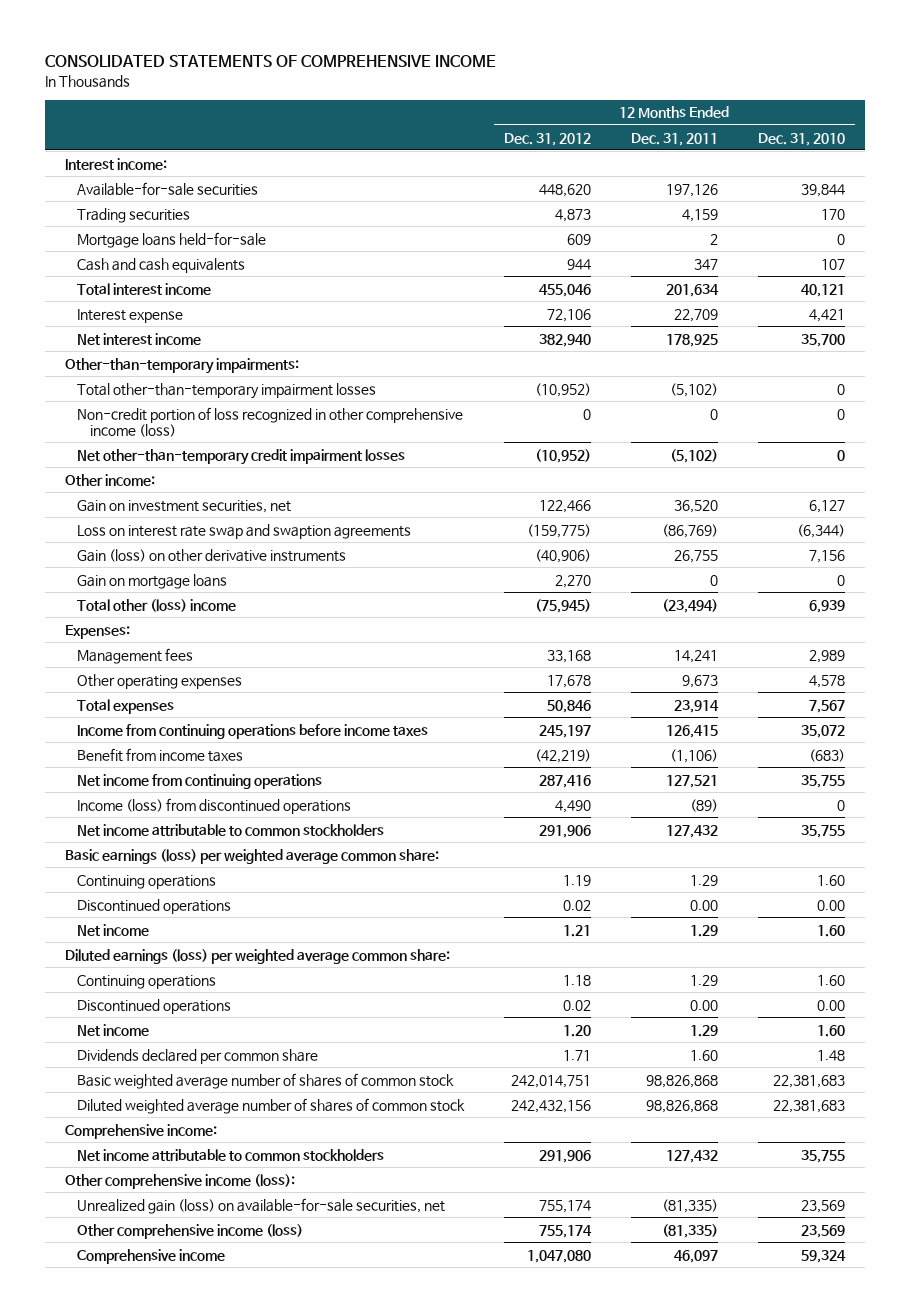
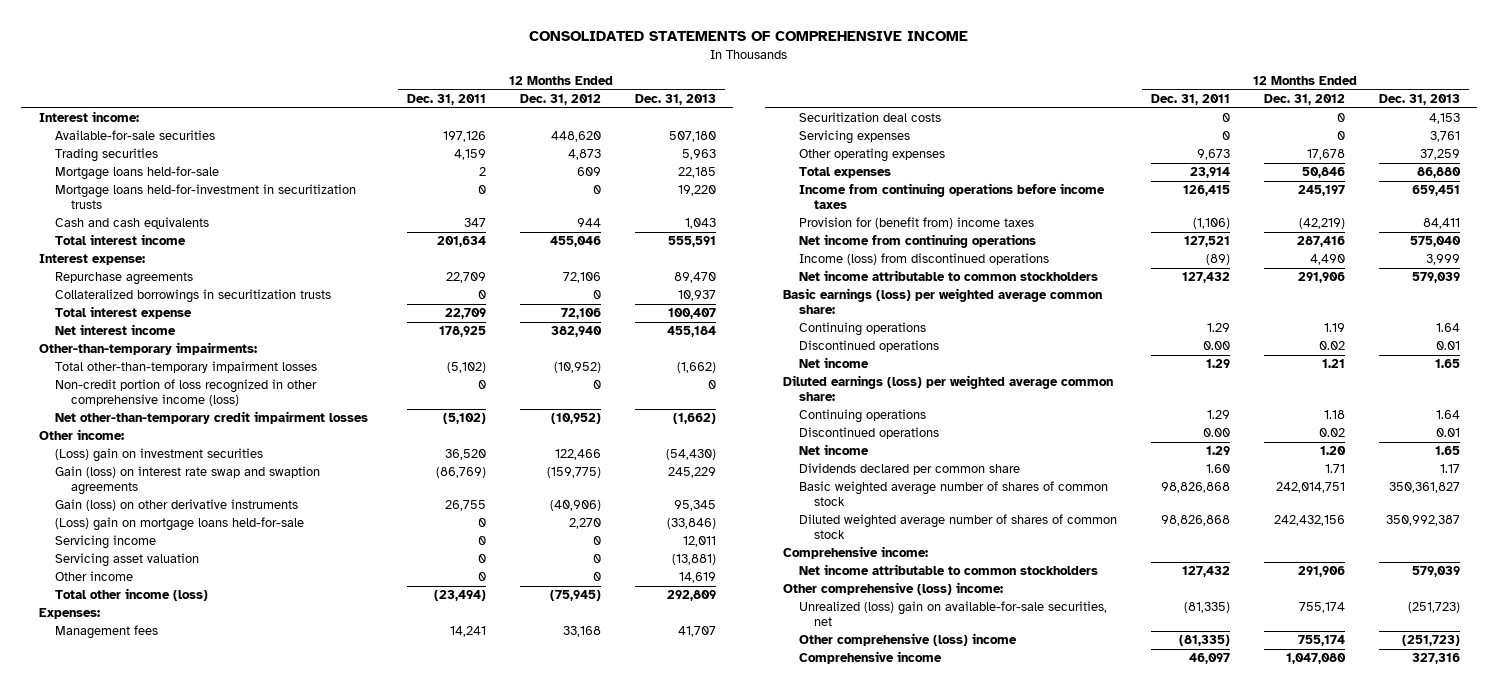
- | 12 Months Ended Dec. 31, 2012 | 12 Months Ended Dec. 31, 2011 | 12 Months Ended Dec. 31, 2010
+ | 12 Months Ended Dec. 31, 2011 | 12 Months Ended Dec. 31, 2012 | 12 Months Ended Dec. 31, 2013
+ Mortgage loans held-for-investment in securitization trusts | 0 | 0 | 19,220
- Interest expense | 72,106 | 22,709 | 4,421
+ Interest expense:
+ Repurchase agreements | 22,709 | 72,106 | 89,470
+ Collateralized borrowings in securitization trusts | 0 | 0 | 10,937
+ Total interest expense | 22,709 | 72,106 | 100,407
- Gain on investment securities, net | 122,466 | 36,520 | 6,127
- Loss on interest rate swap and swaption agreements | (159,775) | (86,769) | (6,344)
+ (Loss) gain on investment securities | 36,520 | 122,466 | (54,430)
+ Gain (loss) on interest rate swap and swaption agreements | (86,769) | (159,775) | 245,229
- Gain on mortgage loans | 2,270 | 0 | 0
- Total other (loss) income | (75,945) | (23,494) | 6,939
+ (Loss) gain on mortgage loans held-for-sale | 0 | 2,270 | (33,846)
+ Servicing income | 0 | 0 | 12,011
+ Servicing asset valuation | 0 | 0 | (13,881)
+ Other income | 0 | 0 | 14,619
+ Total other income (loss) | (23,494) | (75,945) | 292,809
+ Securitization deal costs | 0 | 0 | 4,153
+ Servicing expenses | 0 | 0 | 3,761
- Benefit from income taxes | (42,219) | (1,106) | (683)
+ Provision for (benefit from) income taxes | (1,106) | (42,219) | 84,411
- Other comprehensive income (loss):
- Unrealized gain (loss) on available-for-sale securities, net | 755,174 | (81,335) | 23,569
- Other comprehensive income (loss) | 755,174 | (81,335) | 23,569
+ Other comprehensive (loss) income:
+ Unrealized (loss) gain on available-for-sale securities, net | (81,335) | 755,174 | (251,723)
+ Other comprehensive (loss) income | (81,335) | 755,174 | (251,723)

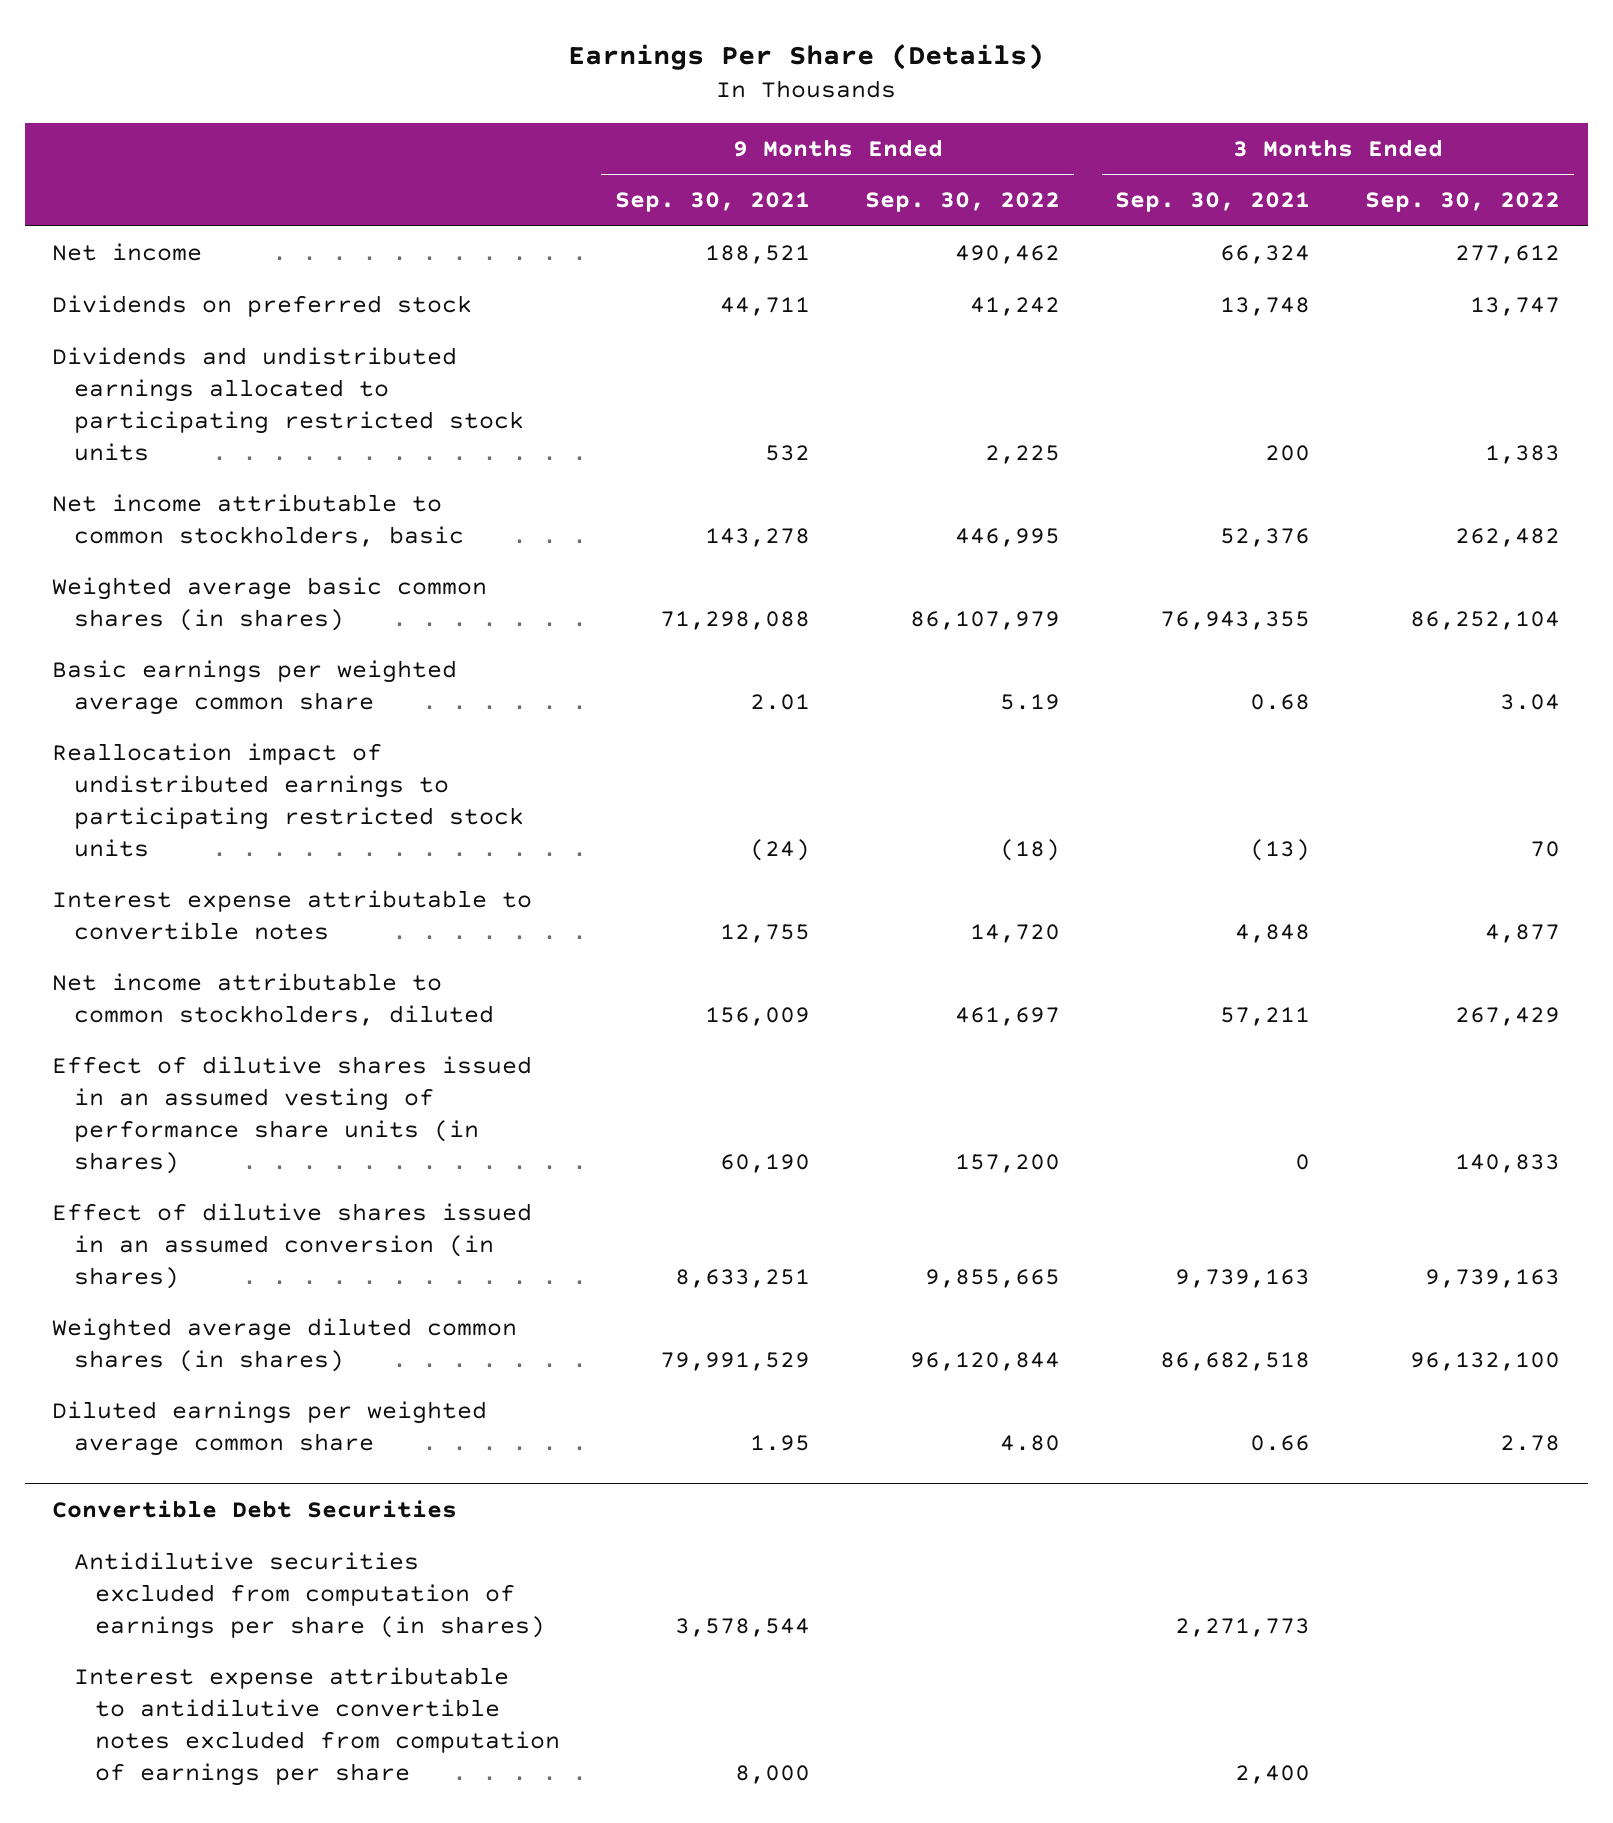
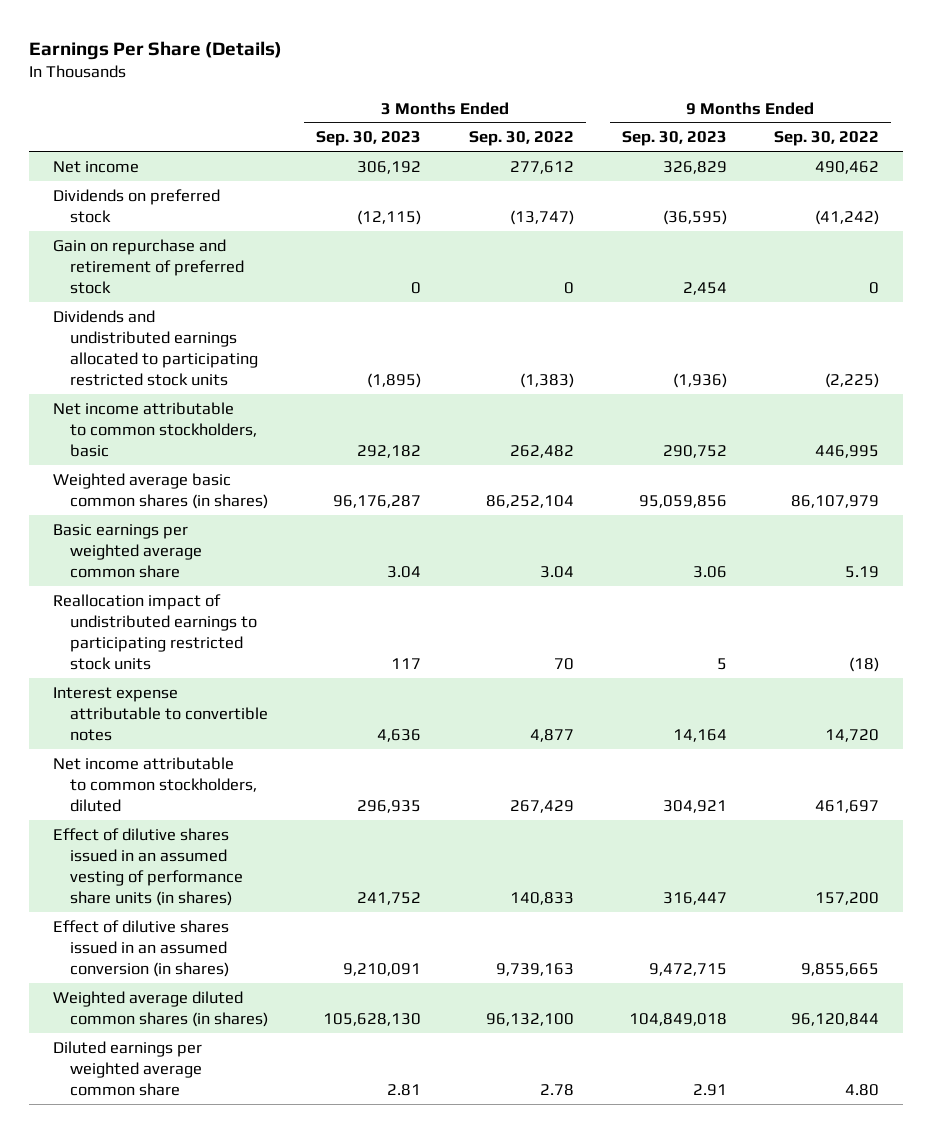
- | 9 Months Ended Sep. 30, 2021 | 9 Months Ended Sep. 30, 2022 | 3 Months Ended Sep. 30, 2021 | 3 Months Ended Sep. 30, 2022
+ | 3 Months Ended Sep. 30, 2023 | 3 Months Ended Sep. 30, 2022 | 9 Months Ended Sep. 30, 2023 | 9 Months Ended Sep. 30, 2022
- Dividends on preferred stock | 44,711 | 41,242 | 13,748 | 13,747
- Dividends and undistributed earnings allocated to participating restricted stock units | 532 | 2,225 | 200 | 1,383
+ Dividends on preferred stock | (12,115) | (13,747) | (36,595) | (41,242)
+ Gain on repurchase and retirement of preferred stock | 0 | 0 | 2,454 | 0
+ Dividends and undistributed earnings allocated to participating restricted stock units | (1,895) | (1,383) | (1,936) | (2,225)
- Convertible Debt Securities
- Antidilutive securities excluded from computation of earnings per share (in shares) | 3,578,544 | | 2,271,773 |
- Interest expense attributable to antidilutive convertible notes excluded from computation of earnings per share | 8,000 | | 2,400 |

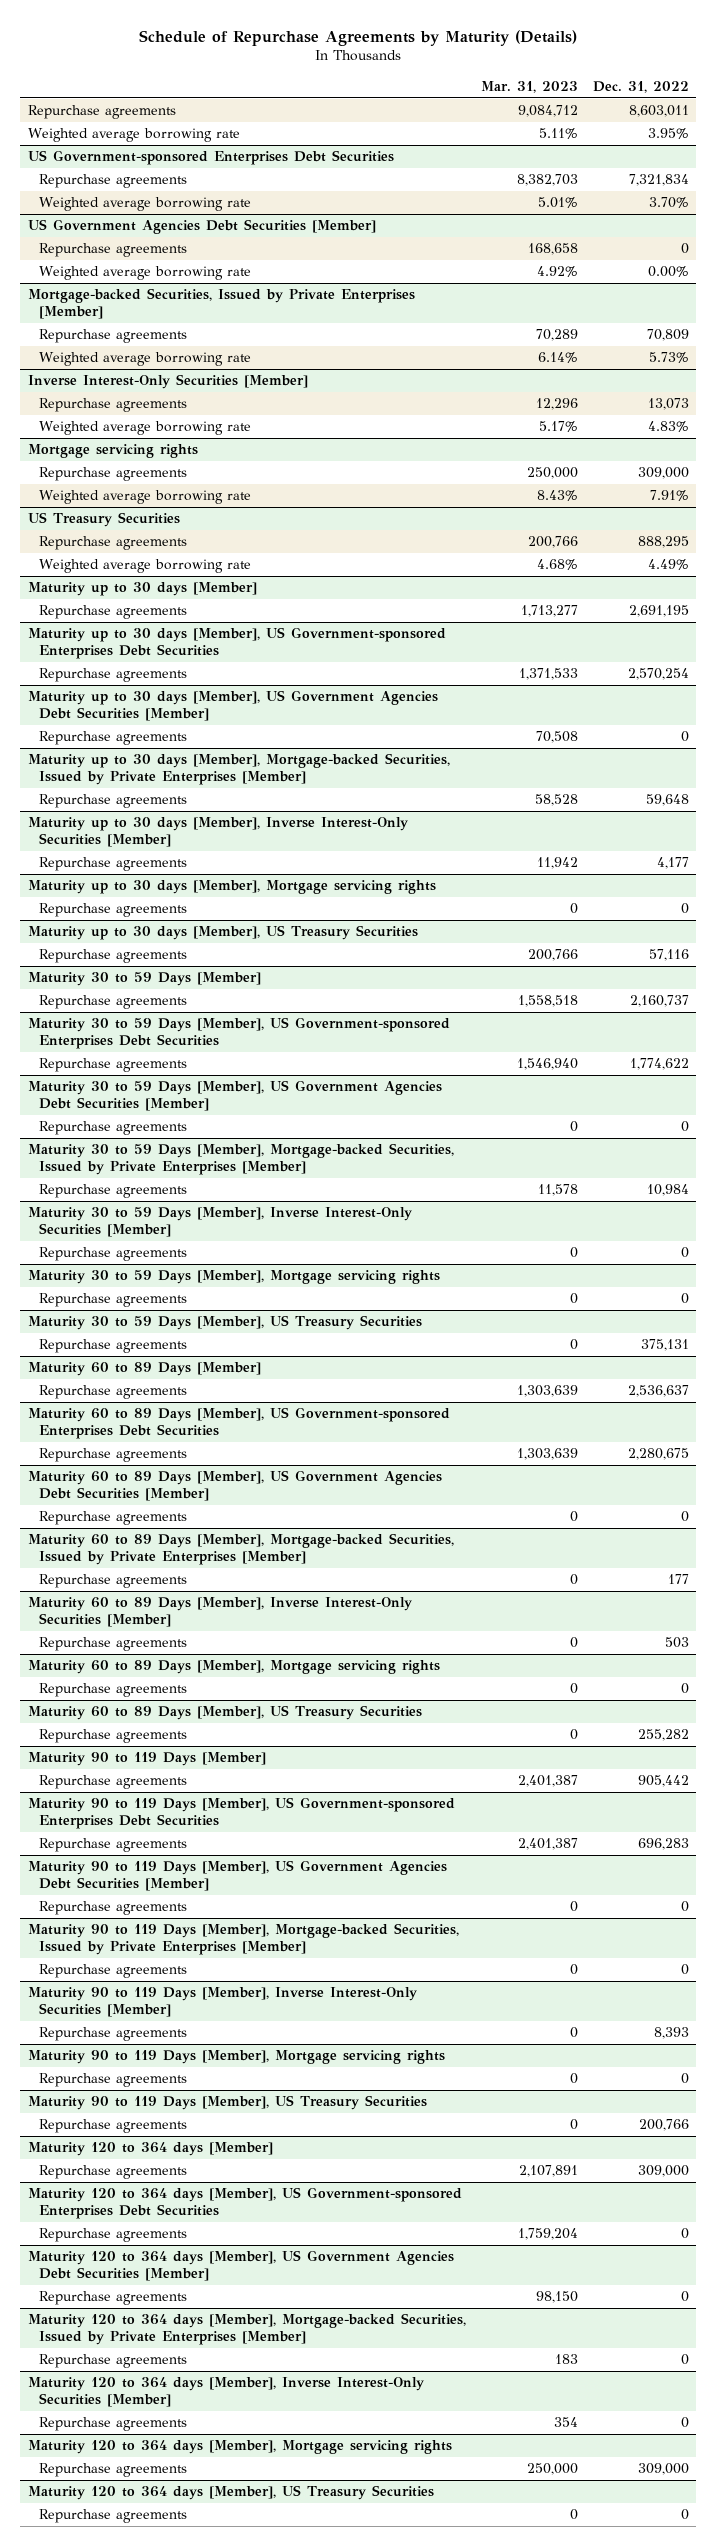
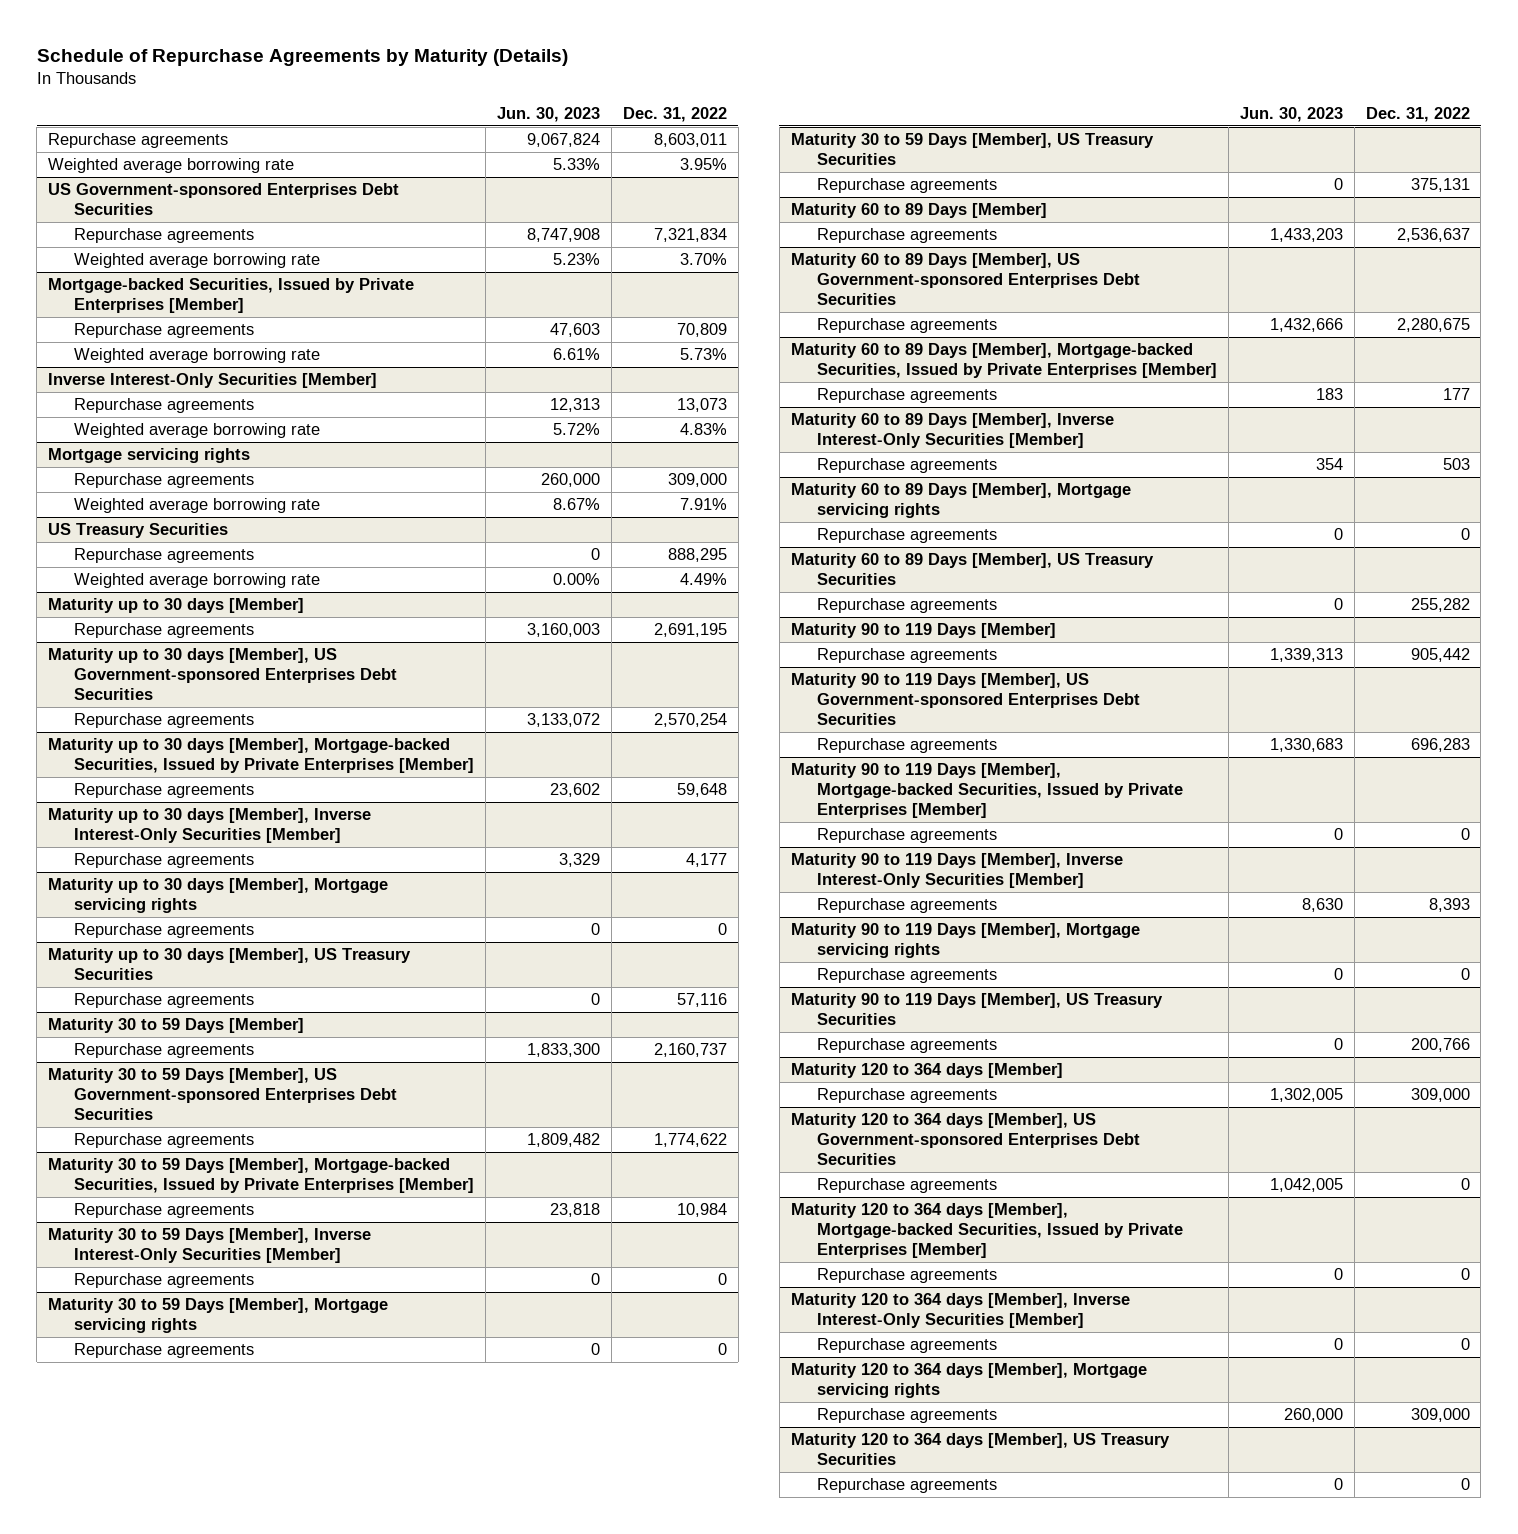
- | Mar. 31, 2023 | Dec. 31, 2022
+ | Jun. 30, 2023 | Dec. 31, 2022
- US Government Agencies Debt Securities [Member]
- Repurchase agreements | 168,658 | 0
- Weighted average borrowing rate | 4.92% | 0.00%
- Maturity up to 30 days [Member], US Government Agencies Debt Securities [Member]
- Repurchase agreements | 70,508 | 0
- Maturity 30 to 59 Days [Member], US Government Agencies Debt Securities [Member]
- Repurchase agreements | 0 | 0
- Maturity 60 to 89 Days [Member], US Government Agencies Debt Securities [Member]
- Repurchase agreements | 0 | 0
- Maturity 90 to 119 Days [Member], US Government Agencies Debt Securities [Member]
- Repurchase agreements | 0 | 0
- Maturity 120 to 364 days [Member], US Government Agencies Debt Securities [Member]
- Repurchase agreements | 98,150 | 0

